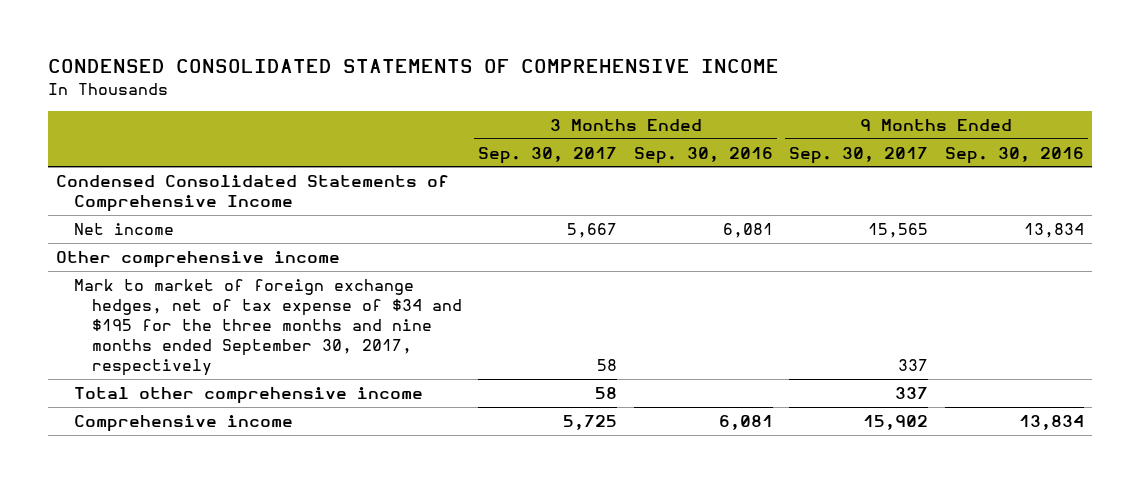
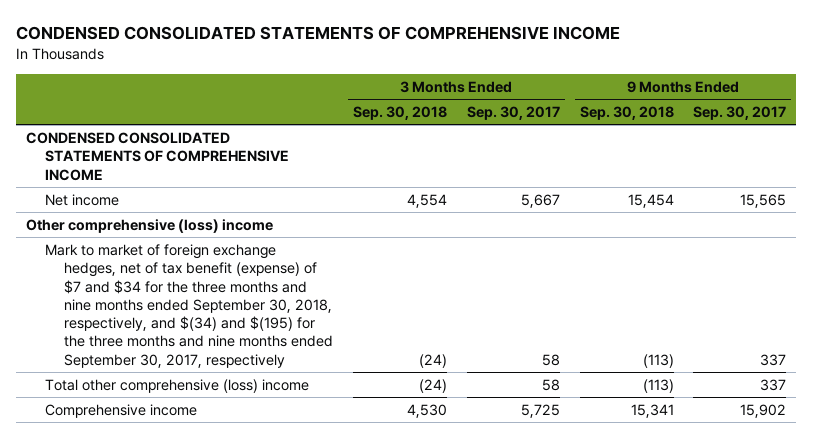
- | 3 Months Ended Sep. 30, 2017 | 3 Months Ended Sep. 30, 2016 | 9 Months Ended Sep. 30, 2017 | 9 Months Ended Sep. 30, 2016
+ | 3 Months Ended Sep. 30, 2018 | 3 Months Ended Sep. 30, 2017 | 9 Months Ended Sep. 30, 2018 | 9 Months Ended Sep. 30, 2017
- Condensed Consolidated Statements of Comprehensive Income
+ CONDENSED CONSOLIDATED STATEMENTS OF COMPREHENSIVE INCOME
- Other comprehensive income
- Mark to market of foreign exchange hedges, net of tax expense of $34 and $195 for the three months and nine months ended September 30, 2017, respectively | 58 | | 337 |
- Total other comprehensive income | 58 | | 337 |
+ Other comprehensive (loss) income
+ Mark to market of foreign exchange hedges, net of tax benefit (expense) of $7 and $34 for the three months and nine months ended September 30, 2018, respectively, and $(34) and $(195) for the three months and nine months ended September 30, 2017, respectively | (24) | 58 | (113) | 337
+ Total other comprehensive (loss) income | (24) | 58 | (113) | 337

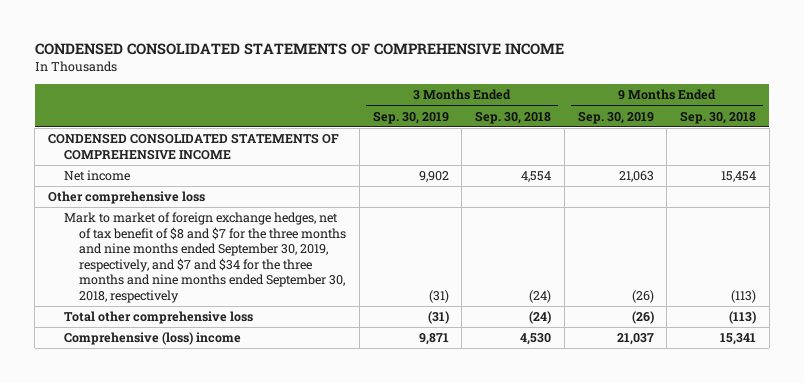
- | 3 Months Ended Sep. 30, 2018 | 3 Months Ended Sep. 30, 2017 | 9 Months Ended Sep. 30, 2018 | 9 Months Ended Sep. 30, 2017
+ | 3 Months Ended Sep. 30, 2019 | 3 Months Ended Sep. 30, 2018 | 9 Months Ended Sep. 30, 2019 | 9 Months Ended Sep. 30, 2018
- Other comprehensive (loss) income
- Mark to market of foreign exchange hedges, net of tax benefit (expense) of $7 and $34 for the three months and nine months ended September 30, 2018, respectively, and $(34) and $(195) for the three months and nine months ended September 30, 2017, respectively | (24) | 58 | (113) | 337
- Total other comprehensive (loss) income | (24) | 58 | (113) | 337
- Comprehensive income | 4,530 | 5,725 | 15,341 | 15,902
+ Other comprehensive loss
+ Mark to market of foreign exchange hedges, net of tax benefit of $8 and $7 for the three months and nine months ended September 30, 2019, respectively, and $7 and $34 for the three months and nine months ended September 30, 2018, respectively | (31) | (24) | (26) | (113)
+ Total other comprehensive loss | (31) | (24) | (26) | (113)
+ Comprehensive (loss) income | 9,871 | 4,530 | 21,037 | 15,341

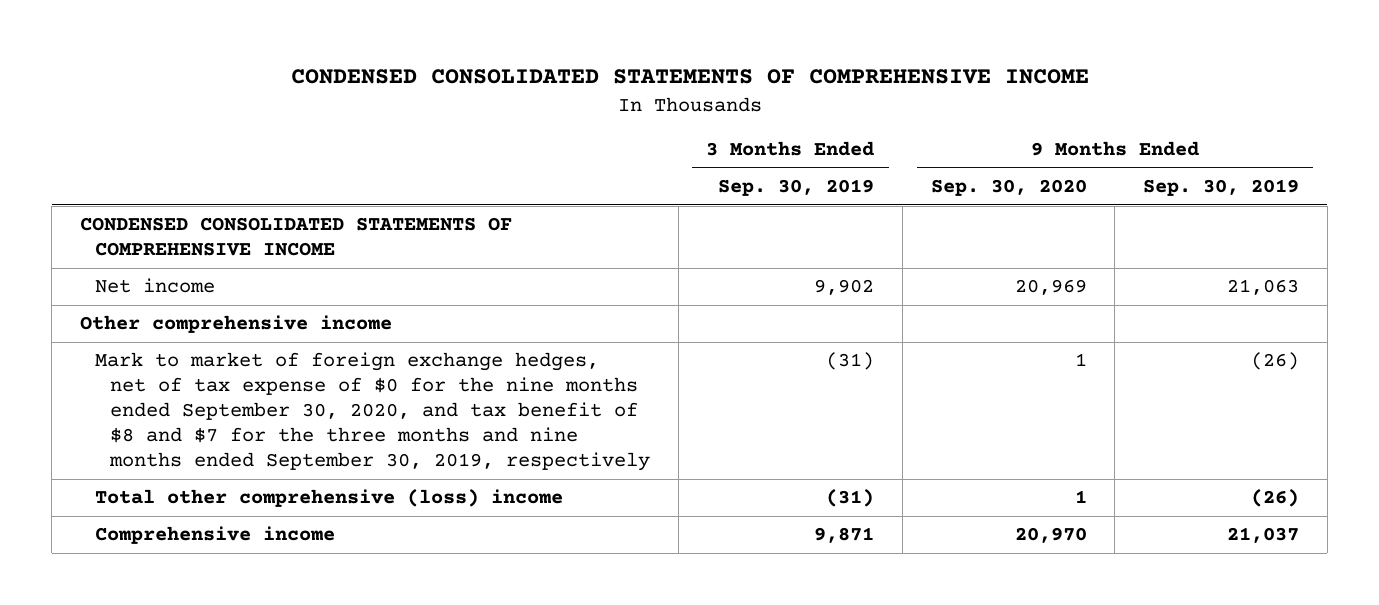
- | 3 Months Ended Sep. 30, 2019 | 3 Months Ended Sep. 30, 2018 | 9 Months Ended Sep. 30, 2019 | 9 Months Ended Sep. 30, 2018
+ | 3 Months Ended Sep. 30, 2019 | 9 Months Ended Sep. 30, 2020 | 9 Months Ended Sep. 30, 2019
- Other comprehensive loss
- Mark to market of foreign exchange hedges, net of tax benefit of $8 and $7 for the three months and nine months ended September 30, 2019, respectively, and $7 and $34 for the three months and nine months ended September 30, 2018, respectively | (31) | (24) | (26) | (113)
- Total other comprehensive loss | (31) | (24) | (26) | (113)
- Comprehensive (loss) income | 9,871 | 4,530 | 21,037 | 15,341
+ Other comprehensive income
+ Mark to market of foreign exchange hedges, net of tax expense of $0 for the nine months ended September 30, 2020, and tax benefit of $8 and $7 for the three months and nine months ended September 30, 2019, respectively | (31) | 1 | (26)
+ Total other comprehensive (loss) income | (31) | 1 | (26)
+ Comprehensive income | 9,871 | 20,970 | 21,037

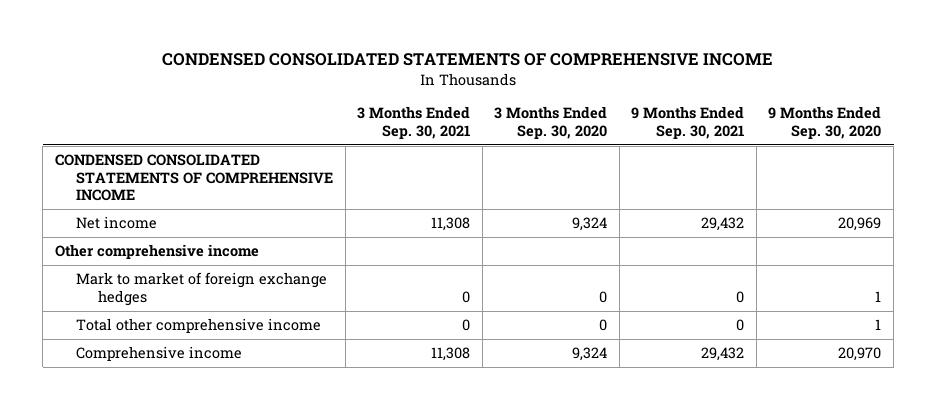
- | 3 Months Ended Sep. 30, 2019 | 9 Months Ended Sep. 30, 2020 | 9 Months Ended Sep. 30, 2019
+ | 3 Months Ended Sep. 30, 2021 | 3 Months Ended Sep. 30, 2020 | 9 Months Ended Sep. 30, 2021 | 9 Months Ended Sep. 30, 2020
- Mark to market of foreign exchange hedges, net of tax expense of $0 for the nine months ended September 30, 2020, and tax benefit of $8 and $7 for the three months and nine months ended September 30, 2019, respectively | (31) | 1 | (26)
- Total other comprehensive (loss) income | (31) | 1 | (26)
+ Mark to market of foreign exchange hedges | 0 | 0 | 0 | 1
+ Total other comprehensive income | 0 | 0 | 0 | 1

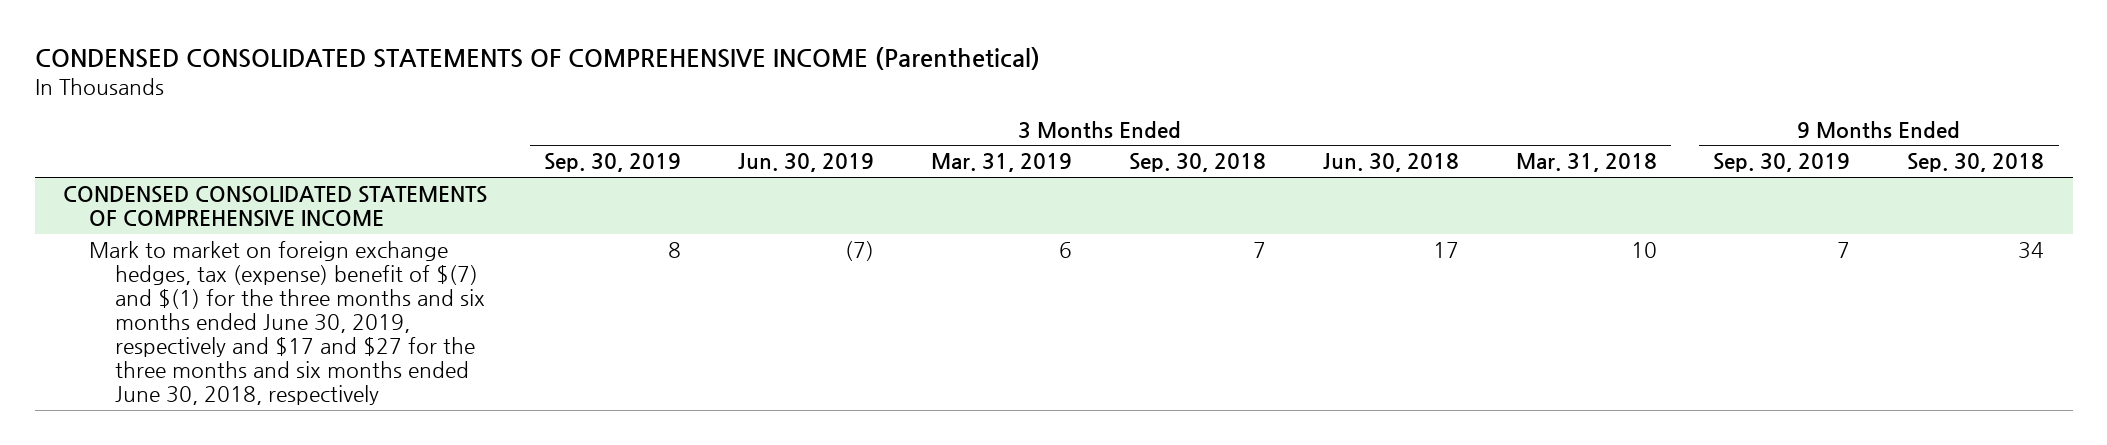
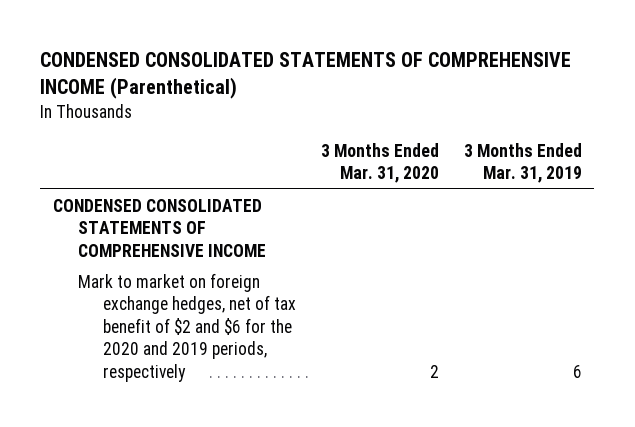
- | 3 Months Ended Sep. 30, 2019 | 3 Months Ended Jun. 30, 2019 | 3 Months Ended Mar. 31, 2019 | 3 Months Ended Sep. 30, 2018 | 3 Months Ended Jun. 30, 2018 | 3 Months Ended Mar. 31, 2018 | 9 Months Ended Sep. 30, 2019 | 9 Months Ended Sep. 30, 2018
+ | 3 Months Ended Mar. 31, 2020 | 3 Months Ended Mar. 31, 2019
- Mark to market on foreign exchange hedges, tax (expense) benefit of $(7) and $(1) for the three months and six months ended June 30, 2019, respectively and $17 and $27 for the three months and six months ended June 30, 2018, respectively | 8 | (7) | 6 | 7 | 17 | 10 | 7 | 34
+ Mark to market on foreign exchange hedges, net of tax benefit of $2 and $6 for the 2020 and 2019 periods, respectively | 2 | 6

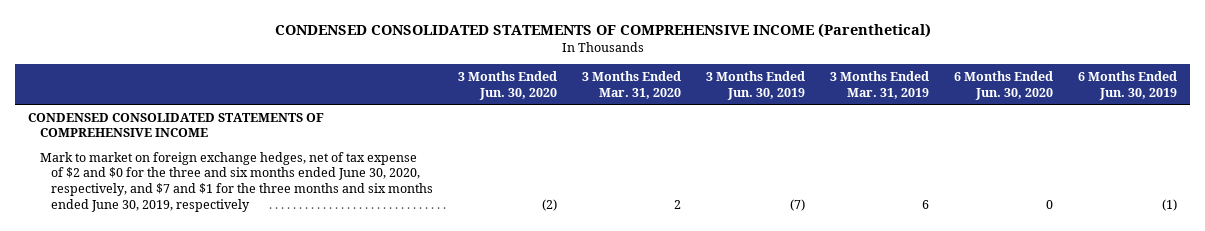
- | 3 Months Ended Mar. 31, 2020 | 3 Months Ended Mar. 31, 2019
+ | 3 Months Ended Jun. 30, 2020 | 3 Months Ended Mar. 31, 2020 | 3 Months Ended Jun. 30, 2019 | 3 Months Ended Mar. 31, 2019 | 6 Months Ended Jun. 30, 2020 | 6 Months Ended Jun. 30, 2019
- Mark to market on foreign exchange hedges, net of tax benefit of $2 and $6 for the 2020 and 2019 periods, respectively | 2 | 6
+ Mark to market on foreign exchange hedges, net of tax expense of $2 and $0 for the three and six months ended June 30, 2020, respectively, and $7 and $1 for the three months and six months ended June 30, 2019, respectively | (2) | 2 | (7) | 6 | 0 | (1)

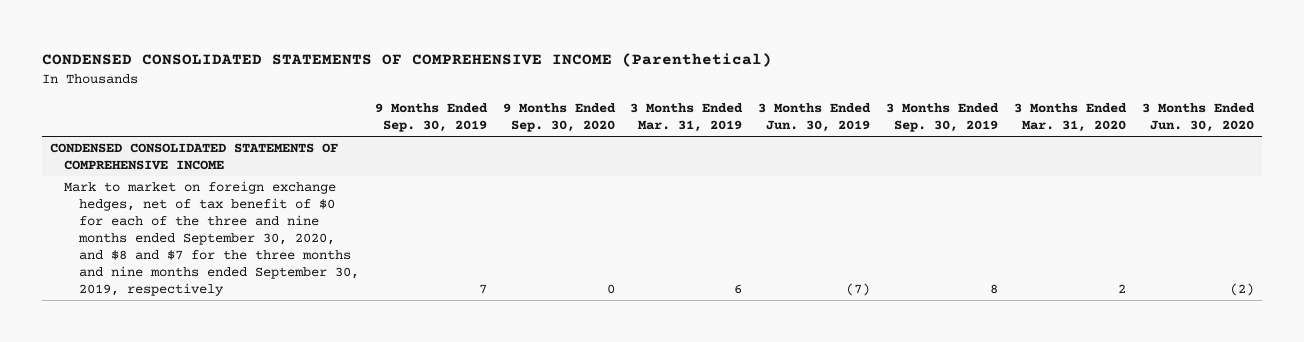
- | 3 Months Ended Jun. 30, 2020 | 3 Months Ended Mar. 31, 2020 | 3 Months Ended Jun. 30, 2019 | 3 Months Ended Mar. 31, 2019 | 6 Months Ended Jun. 30, 2020 | 6 Months Ended Jun. 30, 2019
+ | 9 Months Ended Sep. 30, 2019 | 9 Months Ended Sep. 30, 2020 | 3 Months Ended Mar. 31, 2019 | 3 Months Ended Jun. 30, 2019 | 3 Months Ended Sep. 30, 2019 | 3 Months Ended Mar. 31, 2020 | 3 Months Ended Jun. 30, 2020
- Mark to market on foreign exchange hedges, net of tax expense of $2 and $0 for the three and six months ended June 30, 2020, respectively, and $7 and $1 for the three months and six months ended June 30, 2019, respectively | (2) | 2 | (7) | 6 | 0 | (1)
+ Mark to market on foreign exchange hedges, net of tax benefit of $0 for each of the three and nine months ended September 30, 2020, and $8 and $7 for the three months and nine months ended September 30, 2019, respectively | 7 | 0 | 6 | (7) | 8 | 2 | (2)

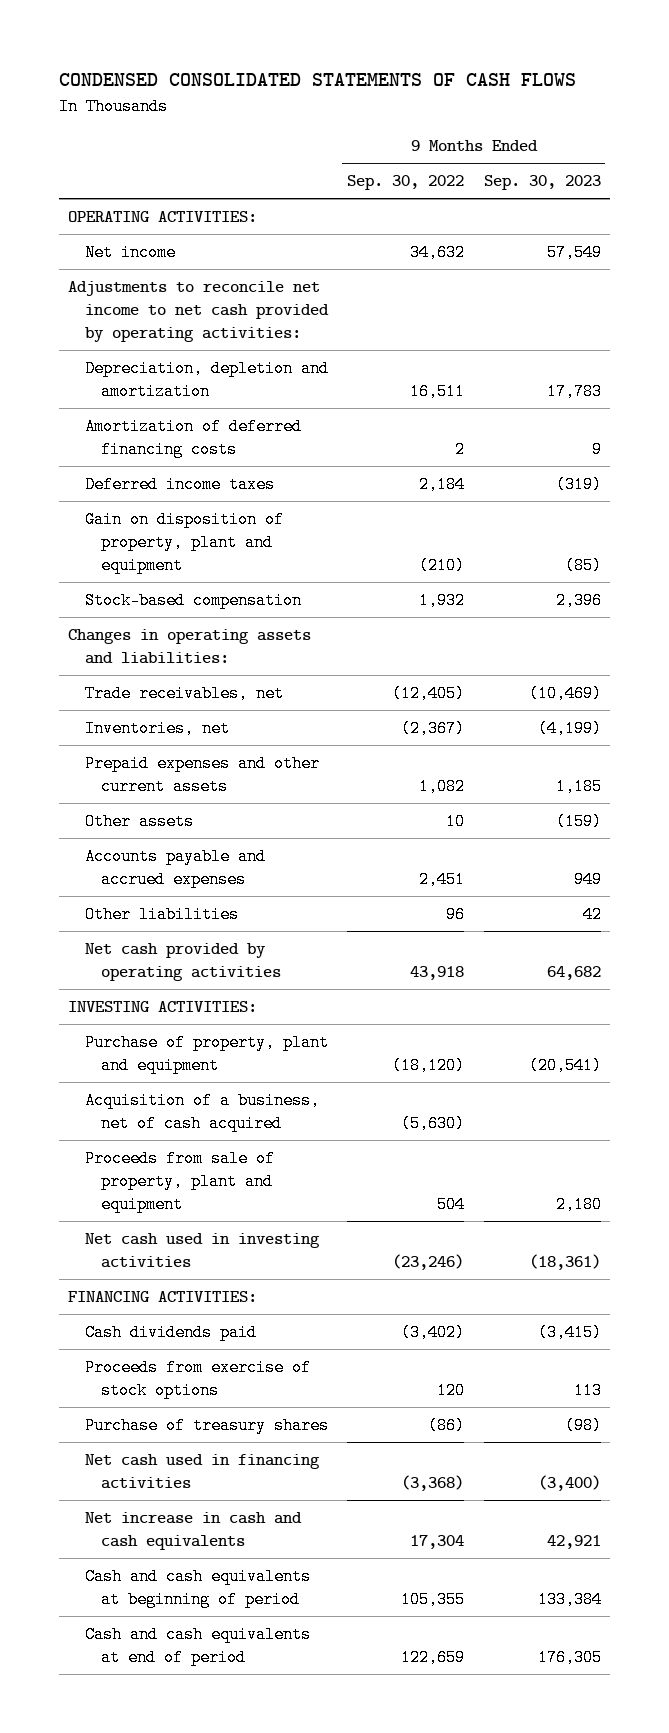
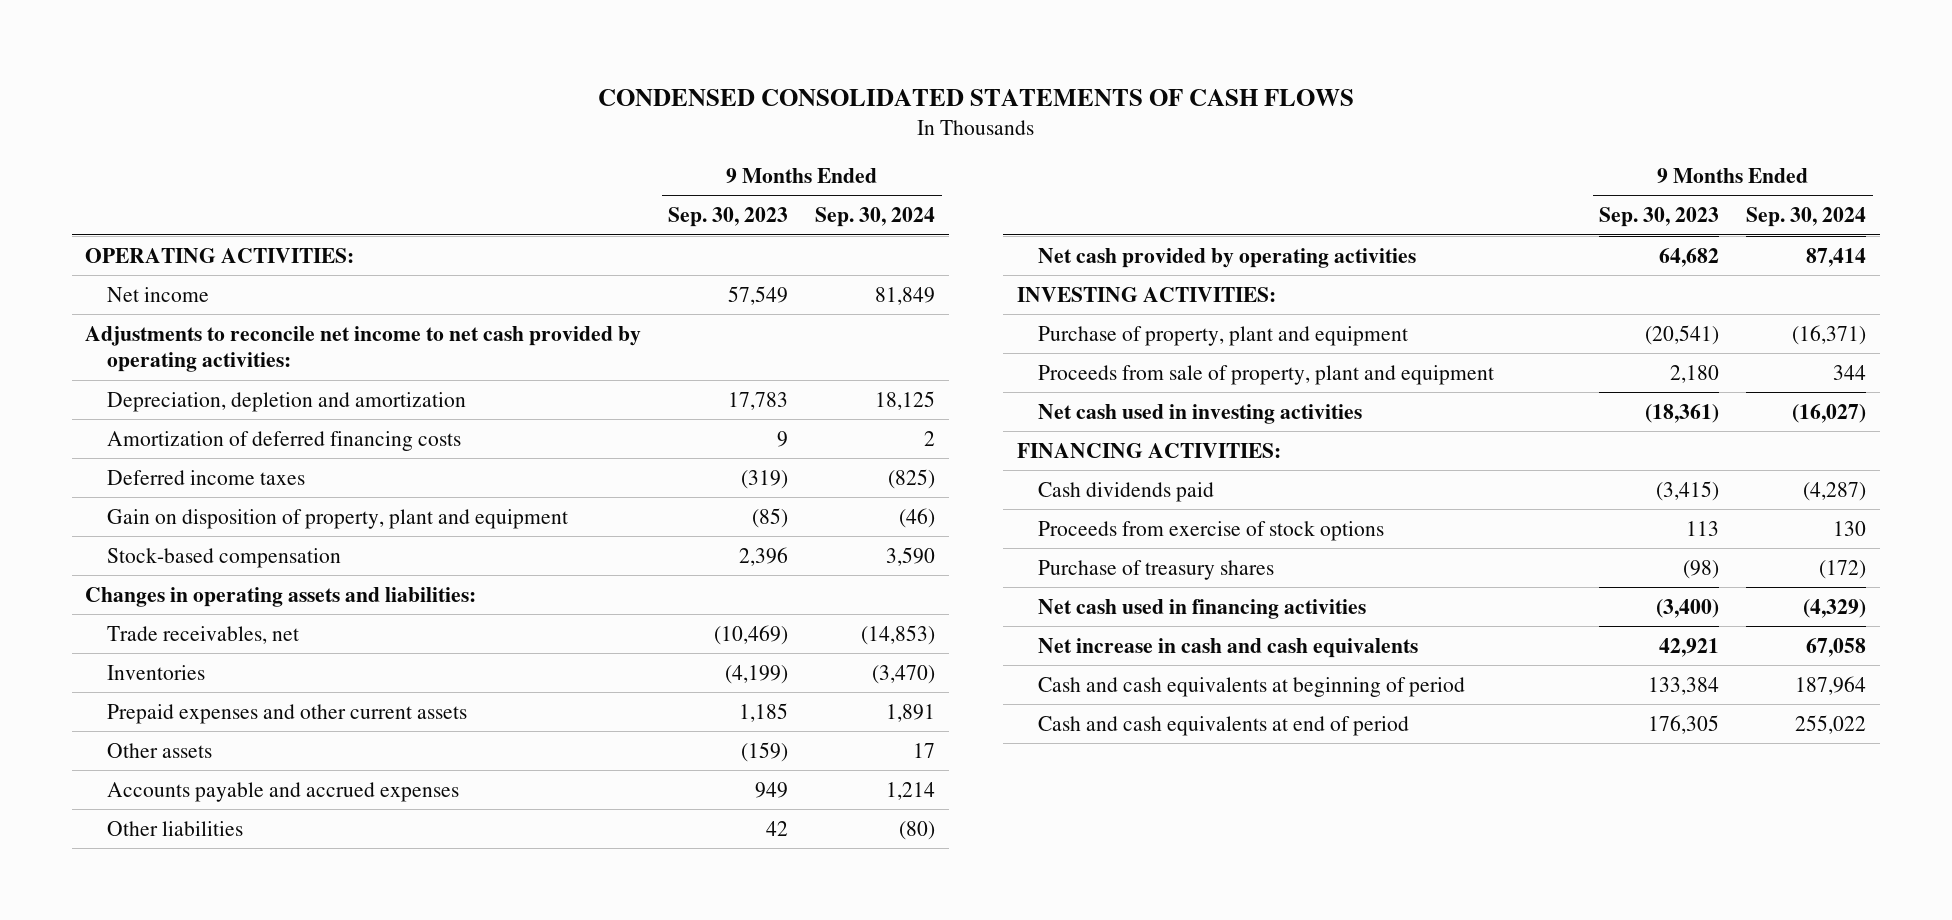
- | 9 Months Ended Sep. 30, 2022 | 9 Months Ended Sep. 30, 2023
+ | 9 Months Ended Sep. 30, 2023 | 9 Months Ended Sep. 30, 2024
- Inventories, net | (2,367) | (4,199)
+ Inventories | (4,199) | (3,470)
- Acquisition of a business, net of cash acquired | (5,630) |

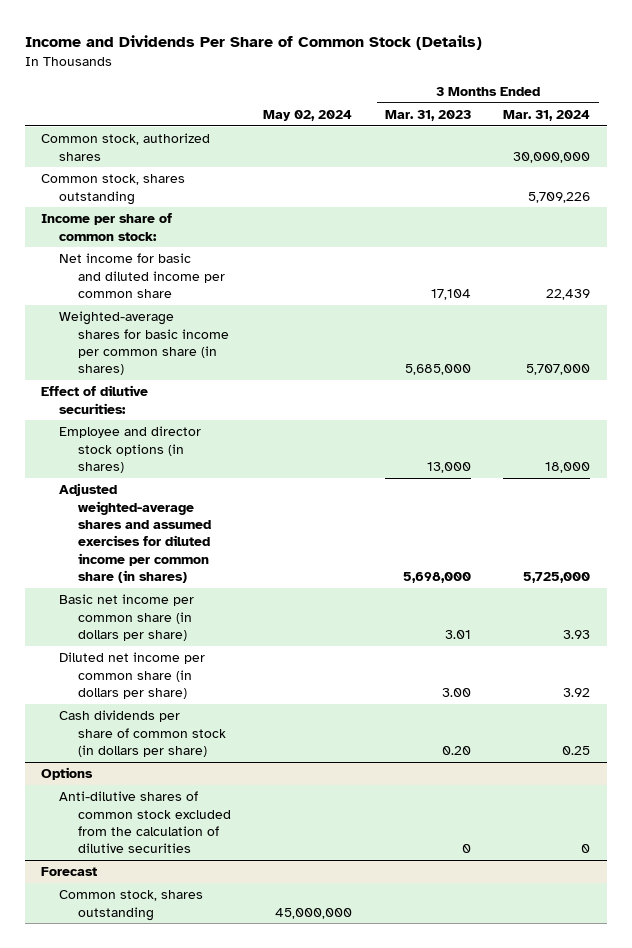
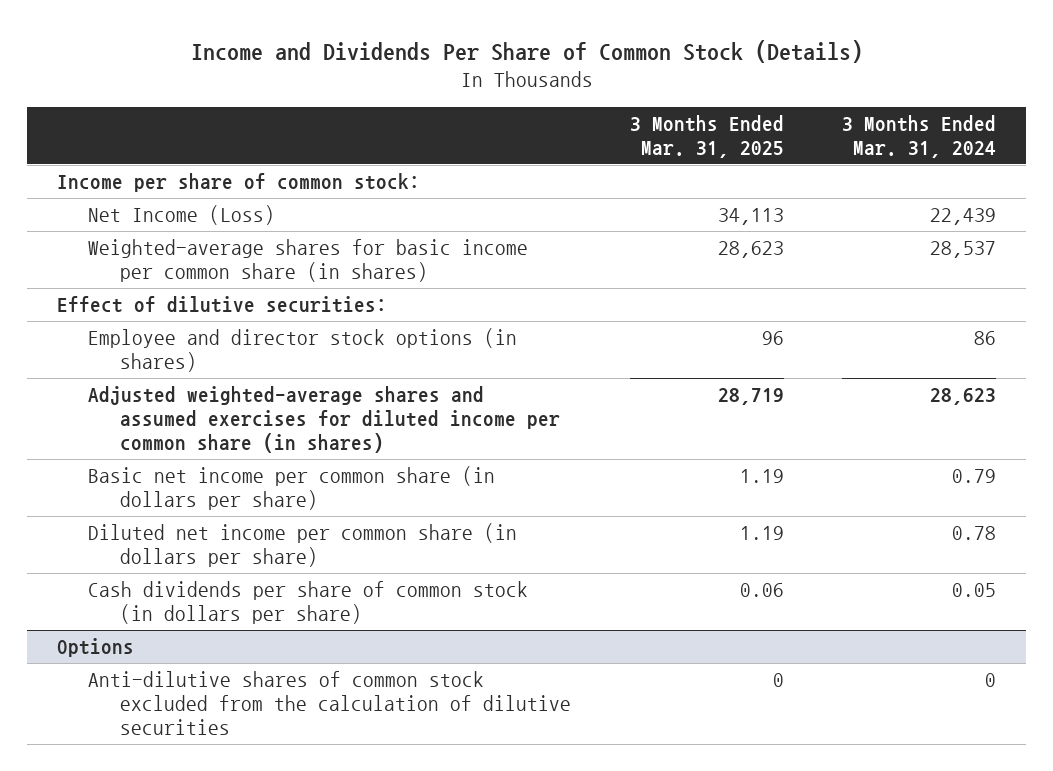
- | May 02, 2024 | 3 Months Ended Mar. 31, 2023 | 3 Months Ended Mar. 31, 2024
+ | 3 Months Ended Mar. 31, 2025 | 3 Months Ended Mar. 31, 2024
- Common stock, authorized shares | | | 30,000,000
- Common stock, shares outstanding | | | 5,709,226
- Net income for basic and diluted income per common share | | 17,104 | 22,439
- Weighted-average shares for basic income per common share (in shares) | | 5,685,000 | 5,707,000
+ Net Income (Loss) | 34,113 | 22,439
+ Weighted-average shares for basic income per common share (in shares) | 28,623 | 28,537
- Employee and director stock options (in shares) | | 13,000 | 18,000
- Adjusted weighted-average shares and assumed exercises for diluted income per common share (in shares) | | 5,698,000 | 5,725,000
- Basic net income per common share (in dollars per share) | | 3.01 | 3.93
- Diluted net income per common share (in dollars per share) | | 3.00 | 3.92
- Cash dividends per share of common stock (in dollars per share) | | 0.20 | 0.25
+ Employee and director stock options (in shares) | 96 | 86
+ Adjusted weighted-average shares and assumed exercises for diluted income per common share (in shares) | 28,719 | 28,623
+ Basic net income per common share (in dollars per share) | 1.19 | 0.79
+ Diluted net income per common share (in dollars per share) | 1.19 | 0.78
+ Cash dividends per share of common stock (in dollars per share) | 0.06 | 0.05
- Forecast
- Common stock, shares outstanding | 45,000,000 | |

